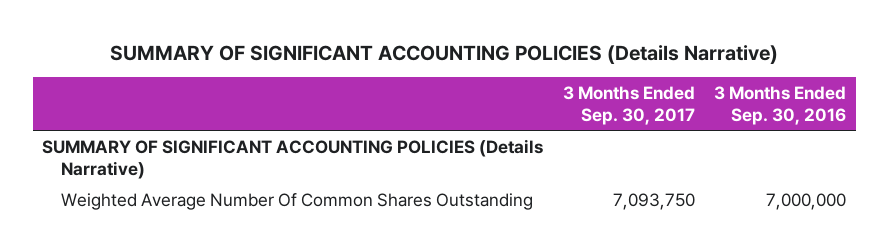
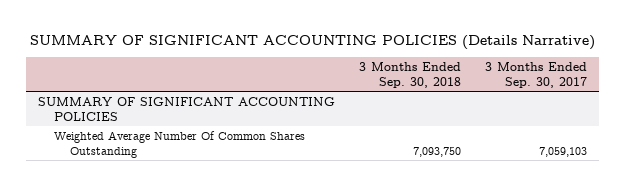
- | 3 Months Ended Sep. 30, 2017 | 3 Months Ended Sep. 30, 2016
+ | 3 Months Ended Sep. 30, 2018 | 3 Months Ended Sep. 30, 2017
- SUMMARY OF SIGNIFICANT ACCOUNTING POLICIES (Details Narrative)
- Weighted Average Number Of Common Shares Outstanding | 7,093,750 | 7,000,000
+ SUMMARY OF SIGNIFICANT ACCOUNTING POLICIES
+ Weighted Average Number Of Common Shares Outstanding | 7,093,750 | 7,059,103

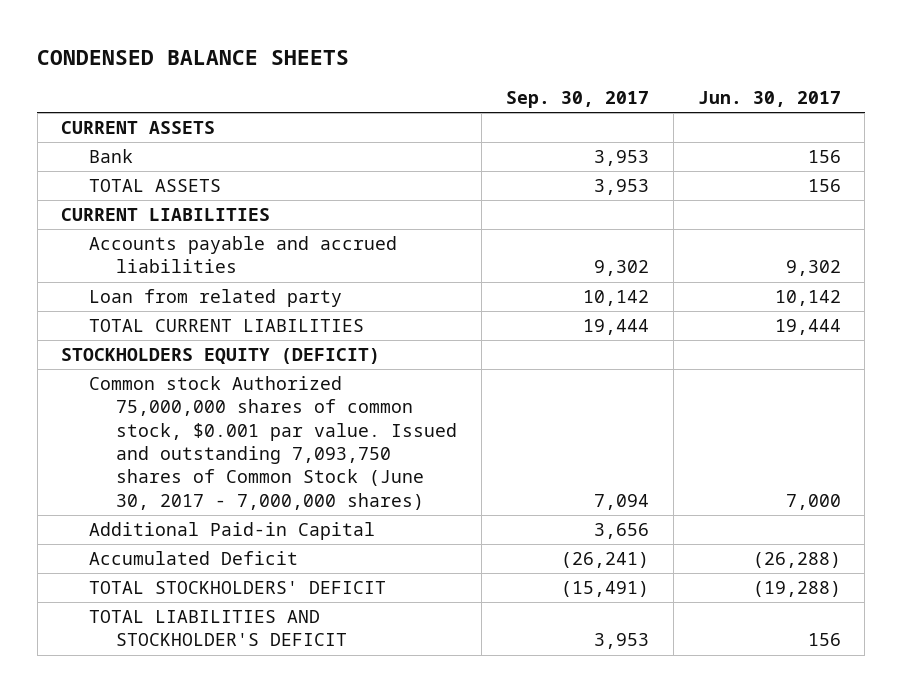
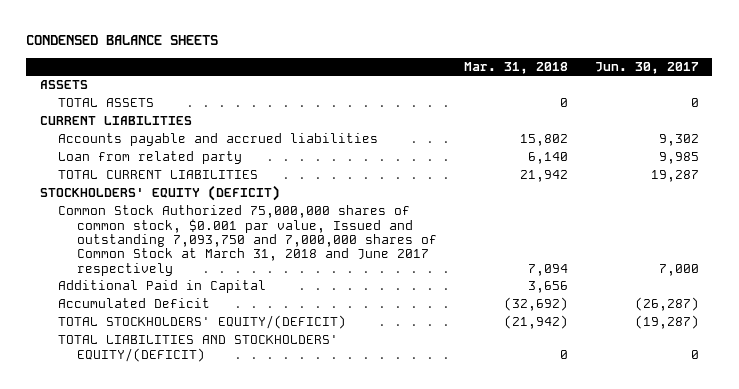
- | Sep. 30, 2017 | Jun. 30, 2017
+ | Mar. 31, 2018 | Jun. 30, 2017
- CURRENT ASSETS
- Bank | 3,953 | 156
- TOTAL ASSETS | 3,953 | 156
+ ASSETS
+ TOTAL ASSETS | 0 | 0
- Loan from related party | 10,142 | 10,142
- TOTAL CURRENT LIABILITIES | 19,444 | 19,444
- STOCKHOLDERS EQUITY (DEFICIT)
- Common stock Authorized 75,000,000 shares of common stock, $0.001 par value. Issued and outstanding 7,093,750 shares of Common Stock (June 30, 2017 - 7,000,000 shares) | 7,094 | 7,000
- Additional Paid-in Capital | 3,656 |
- Accumulated Deficit | (26,241) | (26,288)
- TOTAL STOCKHOLDERS' DEFICIT | (15,491) | (19,288)
- TOTAL LIABILITIES AND STOCKHOLDER'S DEFICIT | 3,953 | 156
+ Loan from related party | 6,140 | 9,985
+ TOTAL CURRENT LIABILITIES | 21,942 | 19,287
+ STOCKHOLDERS' EQUITY (DEFICIT)
+ Common Stock Authorized 75,000,000 shares of common stock, $0.001 par value, Issued and outstanding 7,093,750 and 7,000,000 shares of Common Stock at March 31, 2018 and June 2017 respectively | 7,094 | 7,000
+ Additional Paid in Capital | 3,656 |
+ Accumulated Deficit | (32,692) | (26,287)
+ TOTAL STOCKHOLDERS' EQUITY/(DEFICIT) | (21,942) | (19,287)
+ TOTAL LIABILITIES AND STOCKHOLDERS' EQUITY/(DEFICIT) | 0 | 0

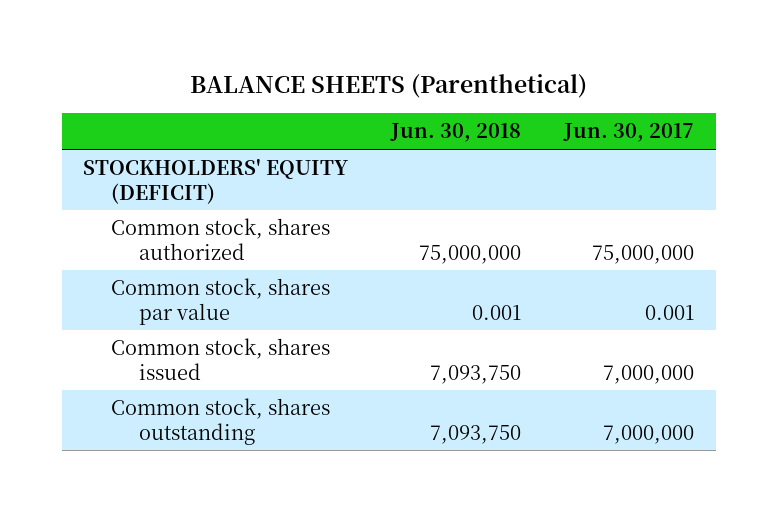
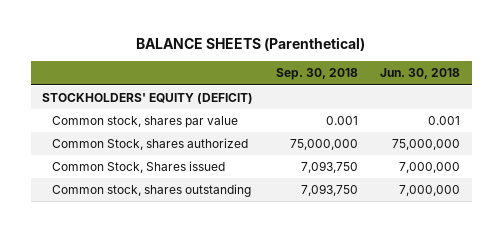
- | Jun. 30, 2018 | Jun. 30, 2017
+ | Sep. 30, 2018 | Jun. 30, 2018
- Common stock, shares authorized | 75,000,000 | 75,000,000
- Common stock, shares issued | 7,093,750 | 7,000,000
- Common stock, shares outstanding | 7,093,750 | 7,000,000
+ Common Stock, shares authorized | 75,000,000 | 75,000,000
+ Common Stock, Shares issued | 7,093,750 | 7,000,000
+ Common stock, shares outstanding | 7,093,750 | 7,000,000

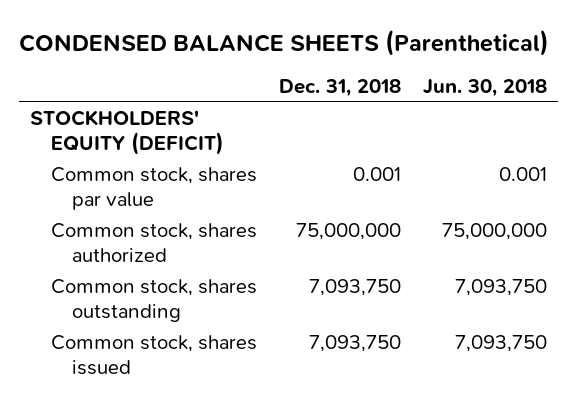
- BALANCE SHEETS (Parenthetical)
+ CONDENSED BALANCE SHEETS (Parenthetical)
- | Sep. 30, 2018 | Jun. 30, 2018
+ | Dec. 31, 2018 | Jun. 30, 2018
- Common Stock, shares authorized | 75,000,000 | 75,000,000
- Common Stock, Shares issued | 7,093,750 | 7,000,000
- Common stock, shares outstanding | 7,093,750 | 7,000,000
+ Common stock, shares authorized | 75,000,000 | 75,000,000
+ Common stock, shares outstanding | 7,093,750 | 7,093,750
+ Common stock, shares issued | 7,093,750 | 7,093,750

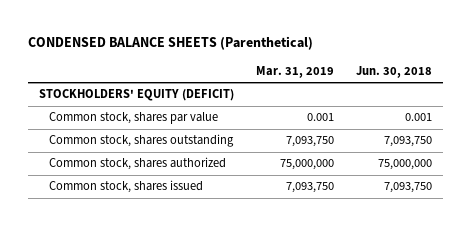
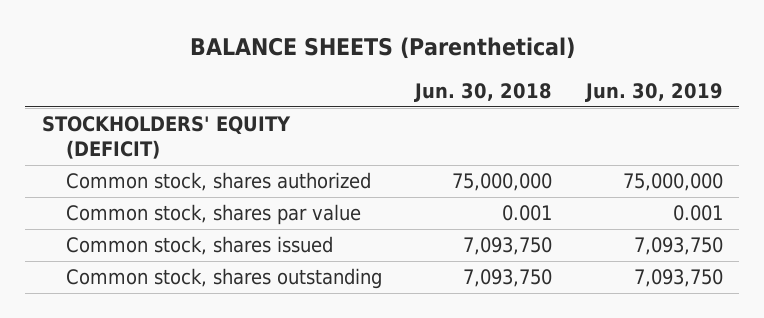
- CONDENSED BALANCE SHEETS (Parenthetical)
+ BALANCE SHEETS (Parenthetical)
- | Mar. 31, 2019 | Jun. 30, 2018
+ | Jun. 30, 2018 | Jun. 30, 2019
moved down: Common stock, shares par value | 0.001 | 0.001
moved down: Common stock, shares outstanding | 7,093,750 | 7,093,750

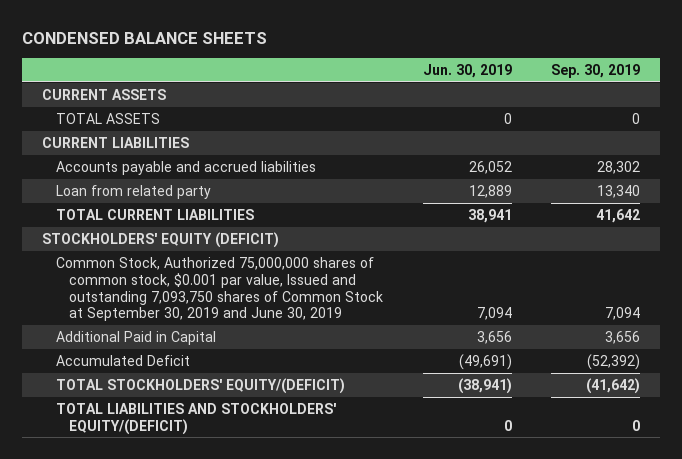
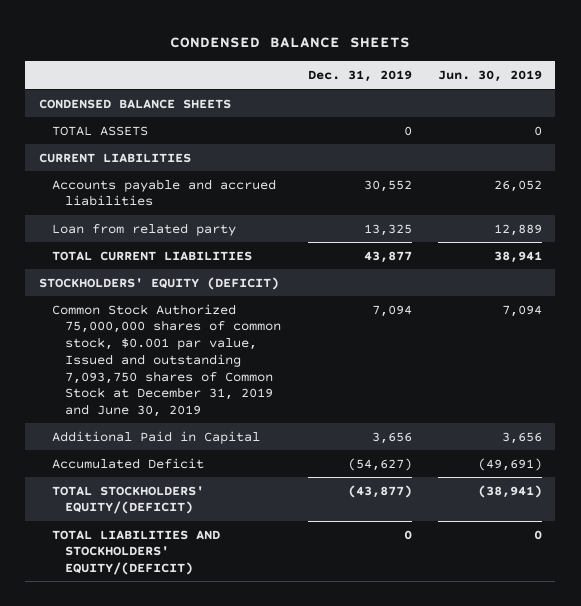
- | Jun. 30, 2019 | Sep. 30, 2019
+ | Dec. 31, 2019 | Jun. 30, 2019
- CURRENT ASSETS
+ CONDENSED BALANCE SHEETS
- Common Stock, Authorized 75,000,000 shares of common stock, $0.001 par value, Issued and outstanding 7,093,750 shares of Common Stock at September 30, 2019 and June 30, 2019 | 7,094 | 7,094
+ Common Stock Authorized 75,000,000 shares of common stock, $0.001 par value, Issued and outstanding 7,093,750 shares of Common Stock at December 31, 2019 and June 30, 2019 | 7,094 | 7,094

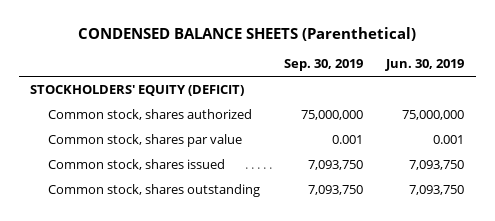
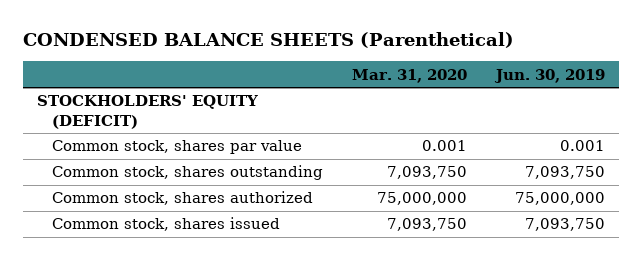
- | Sep. 30, 2019 | Jun. 30, 2019
+ | Mar. 31, 2020 | Jun. 30, 2019
moved down: Common stock, shares authorized | 75,000,000 | 75,000,000
moved down: Common stock, shares issued | 7,093,750 | 7,093,750

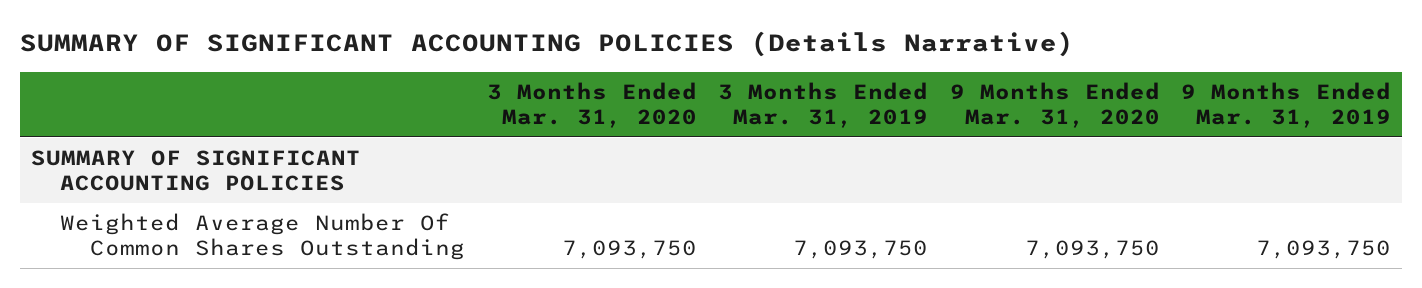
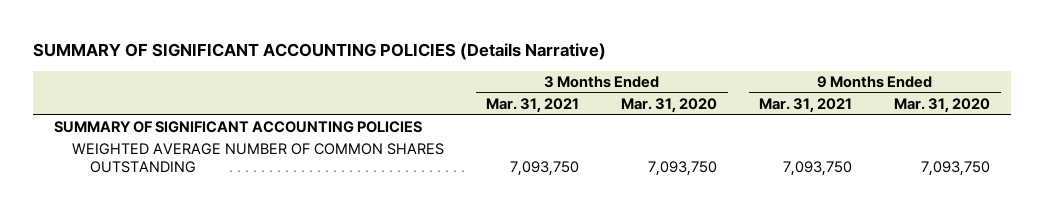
- | 3 Months Ended Mar. 31, 2020 | 3 Months Ended Mar. 31, 2019 | 9 Months Ended Mar. 31, 2020 | 9 Months Ended Mar. 31, 2019
+ | 3 Months Ended Mar. 31, 2021 | 3 Months Ended Mar. 31, 2020 | 9 Months Ended Mar. 31, 2021 | 9 Months Ended Mar. 31, 2020
- Weighted Average Number Of Common Shares Outstanding | 7,093,750 | 7,093,750 | 7,093,750 | 7,093,750
+ WEIGHTED AVERAGE NUMBER OF COMMON SHARES OUTSTANDING | 7,093,750 | 7,093,750 | 7,093,750 | 7,093,750

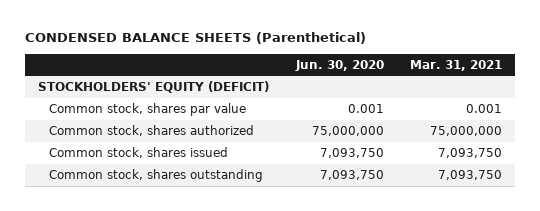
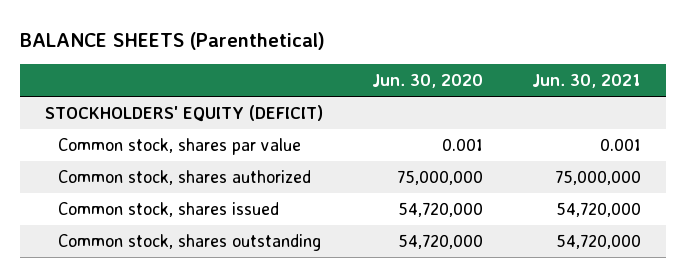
- CONDENSED BALANCE SHEETS (Parenthetical)
+ BALANCE SHEETS (Parenthetical)
- | Jun. 30, 2020 | Mar. 31, 2021
+ | Jun. 30, 2020 | Jun. 30, 2021
- Common stock, shares issued | 7,093,750 | 7,093,750
- Common stock, shares outstanding | 7,093,750 | 7,093,750
+ Common stock, shares issued | 54,720,000 | 54,720,000
+ Common stock, shares outstanding | 54,720,000 | 54,720,000

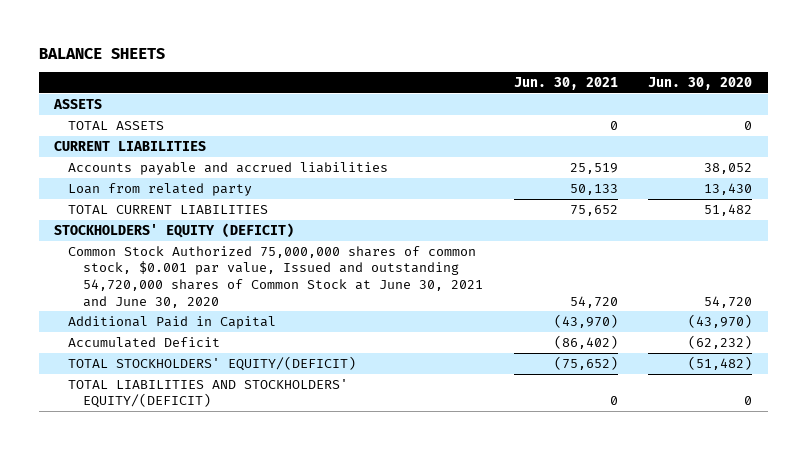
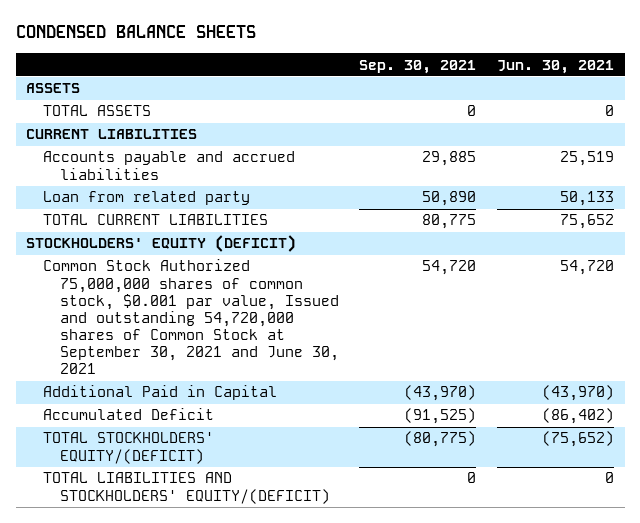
- BALANCE SHEETS
+ CONDENSED BALANCE SHEETS
- | Jun. 30, 2021 | Jun. 30, 2020
+ | Sep. 30, 2021 | Jun. 30, 2021
- Common Stock Authorized 75,000,000 shares of common stock, $0.001 par value, Issued and outstanding 54,720,000 shares of Common Stock at June 30, 2021 and June 30, 2020 | 54,720 | 54,720
+ Common Stock Authorized 75,000,000 shares of common stock, $0.001 par value, Issued and outstanding 54,720,000 shares of Common Stock at September 30, 2021 and June 30, 2021 | 54,720 | 54,720

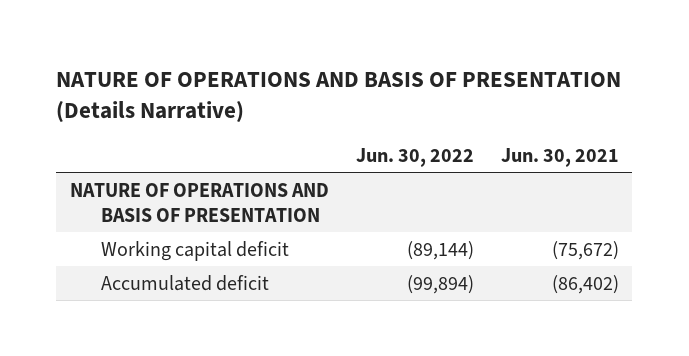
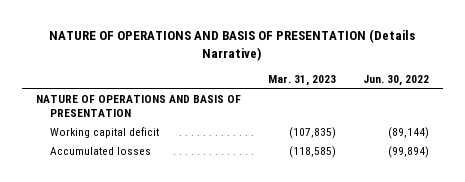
- | Jun. 30, 2022 | Jun. 30, 2021
+ | Mar. 31, 2023 | Jun. 30, 2022
- Accumulated deficit | (99,894) | (86,402)
+ Accumulated losses | (118,585) | (99,894)

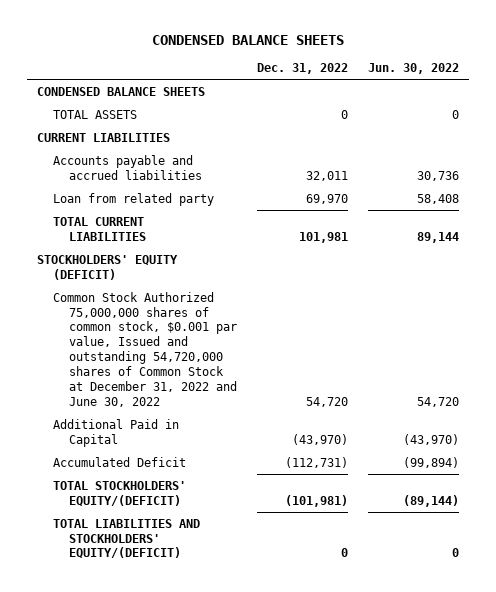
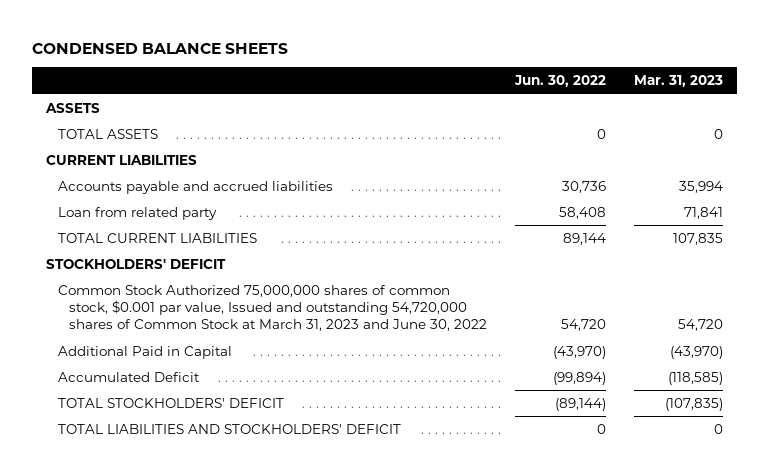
- | Dec. 31, 2022 | Jun. 30, 2022
+ | Jun. 30, 2022 | Mar. 31, 2023
- CONDENSED BALANCE SHEETS
+ ASSETS
- STOCKHOLDERS' EQUITY (DEFICIT)
- Common Stock Authorized 75,000,000 shares of common stock, $0.001 par value, Issued and outstanding 54,720,000 shares of Common Stock at December 31, 2022 and June 30, 2022 | 54,720 | 54,720
+ STOCKHOLDERS' DEFICIT
+ Common Stock Authorized 75,000,000 shares of common stock, $0.001 par value, Issued and outstanding 54,720,000 shares of Common Stock at March 31, 2023 and June 30, 2022 | 54,720 | 54,720
- TOTAL STOCKHOLDERS' EQUITY/(DEFICIT) | (101,981) | (89,144)
- TOTAL LIABILITIES AND STOCKHOLDERS' EQUITY/(DEFICIT) | 0 | 0
+ TOTAL STOCKHOLDERS' DEFICIT | (89,144) | (107,835)
+ TOTAL LIABILITIES AND STOCKHOLDERS' DEFICIT | 0 | 0

